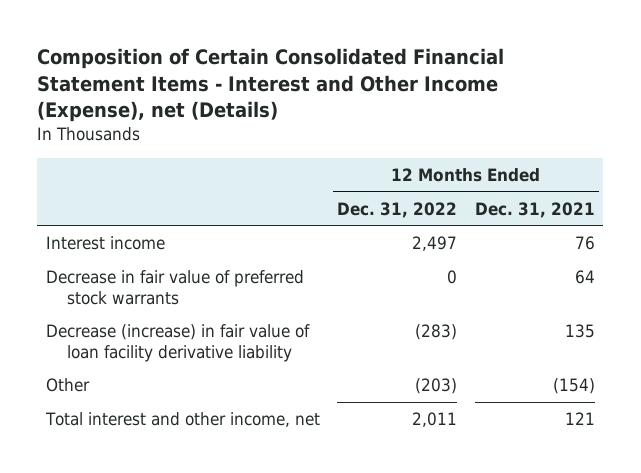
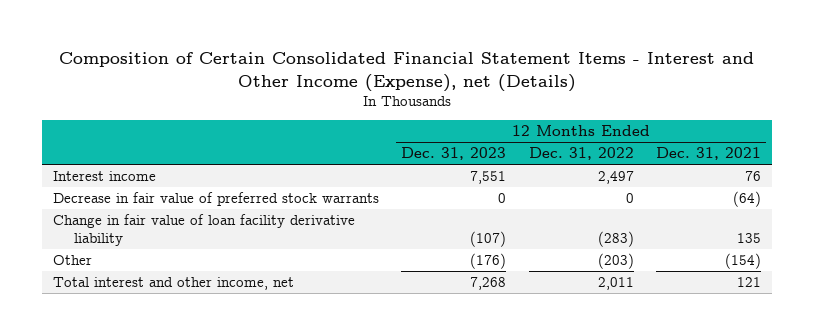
- | 12 Months Ended Dec. 31, 2022 | 12 Months Ended Dec. 31, 2021
+ | 12 Months Ended Dec. 31, 2023 | 12 Months Ended Dec. 31, 2022 | 12 Months Ended Dec. 31, 2021
- Decrease in fair value of preferred stock warrants | 0 | 64
- Decrease (increase) in fair value of loan facility derivative liability | (283) | 135
+ Decrease in fair value of preferred stock warrants | 0 | 0 | (64)
+ Change in fair value of loan facility derivative liability | (107) | (283) | 135

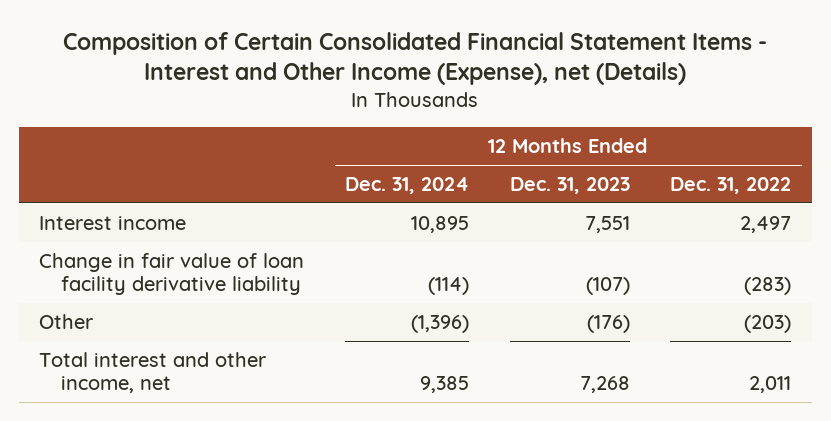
- | 12 Months Ended Dec. 31, 2023 | 12 Months Ended Dec. 31, 2022 | 12 Months Ended Dec. 31, 2021
+ | 12 Months Ended Dec. 31, 2024 | 12 Months Ended Dec. 31, 2023 | 12 Months Ended Dec. 31, 2022
- Decrease in fair value of preferred stock warrants | 0 | 0 | (64)

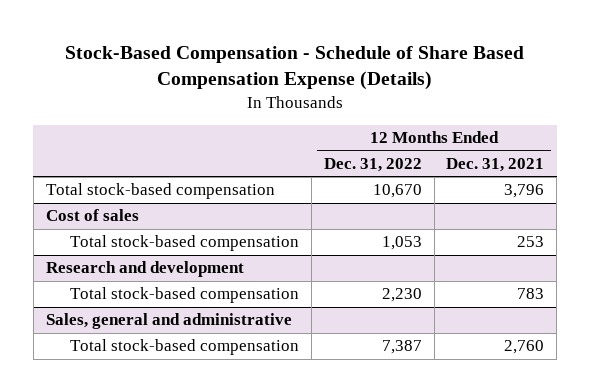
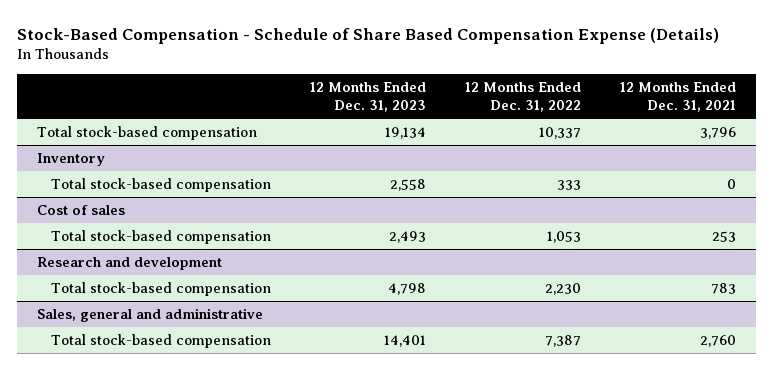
- | 12 Months Ended Dec. 31, 2022 | 12 Months Ended Dec. 31, 2021
+ | 12 Months Ended Dec. 31, 2023 | 12 Months Ended Dec. 31, 2022 | 12 Months Ended Dec. 31, 2021
- Total stock-based compensation | 10,670 | 3,796
+ Total stock-based compensation | 19,134 | 10,337 | 3,796
+ Inventory
+ Total stock-based compensation | 2,558 | 333 | 0

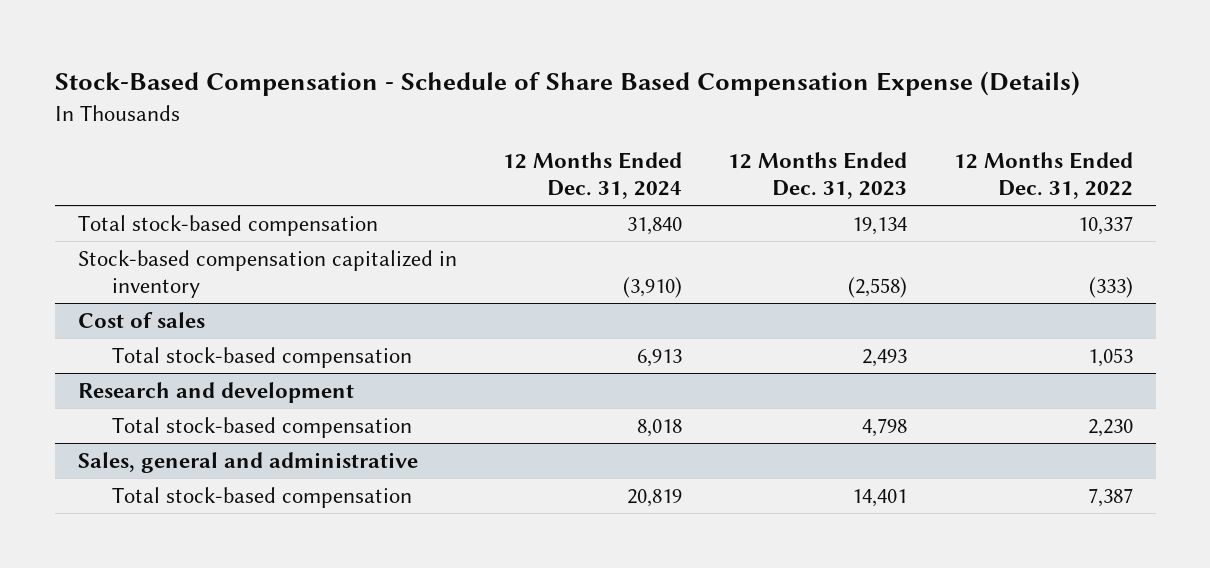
- | 12 Months Ended Dec. 31, 2023 | 12 Months Ended Dec. 31, 2022 | 12 Months Ended Dec. 31, 2021
+ | 12 Months Ended Dec. 31, 2024 | 12 Months Ended Dec. 31, 2023 | 12 Months Ended Dec. 31, 2022
- Inventory
- Total stock-based compensation | 2,558 | 333 | 0
+ Stock-based compensation capitalized in inventory | (3,910) | (2,558) | (333)

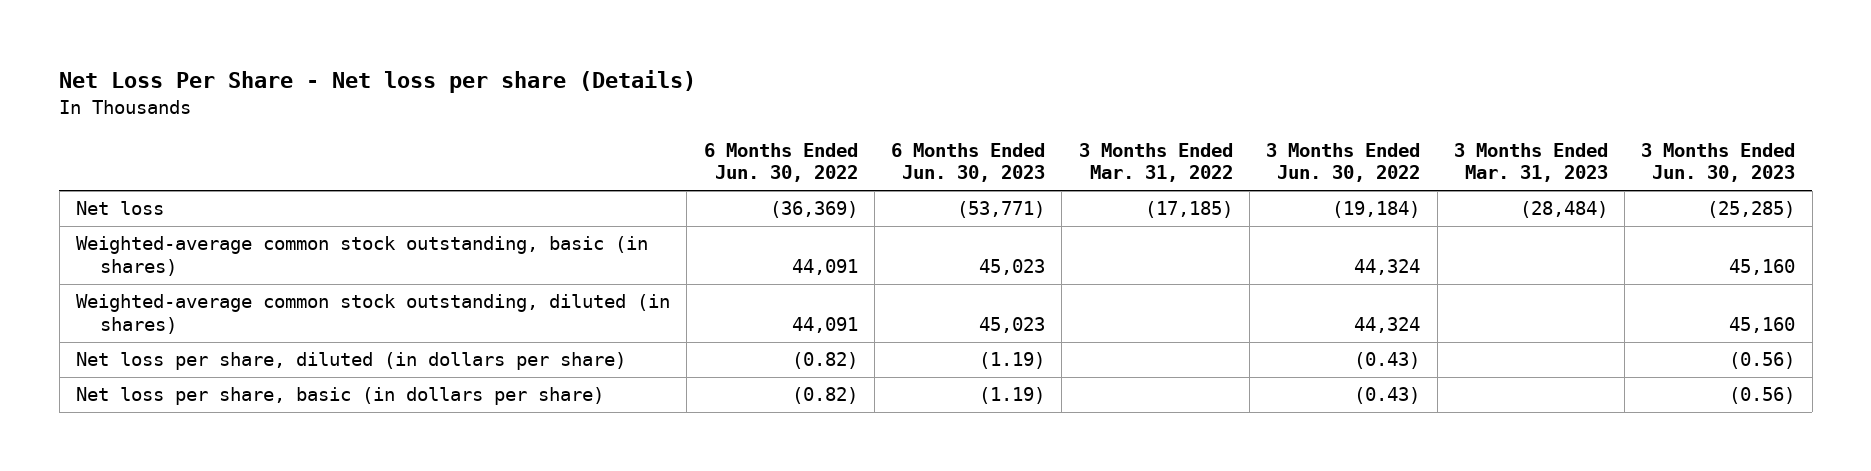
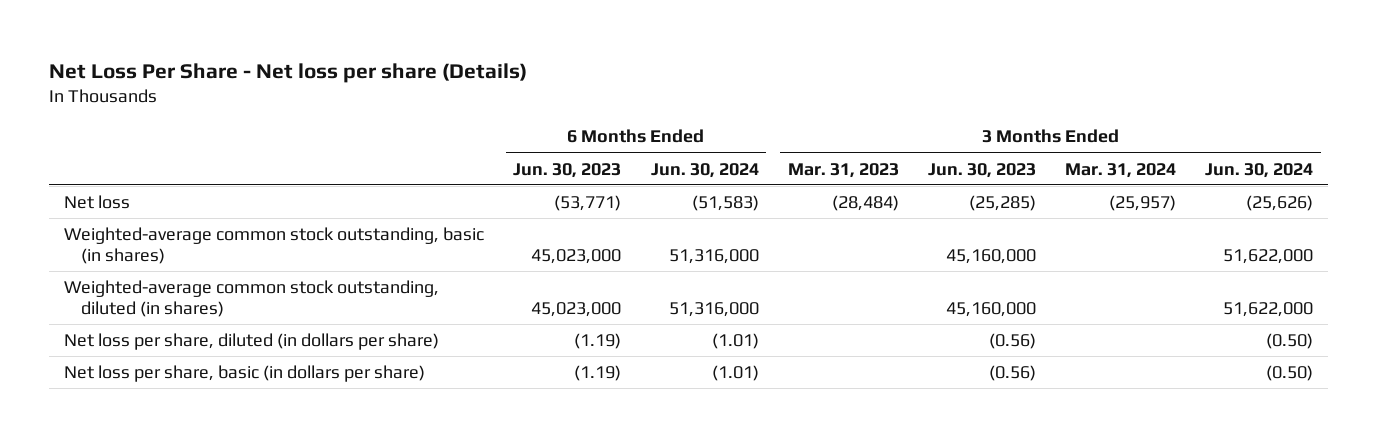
- | 6 Months Ended Jun. 30, 2022 | 6 Months Ended Jun. 30, 2023 | 3 Months Ended Mar. 31, 2022 | 3 Months Ended Jun. 30, 2022 | 3 Months Ended Mar. 31, 2023 | 3 Months Ended Jun. 30, 2023
+ | 6 Months Ended Jun. 30, 2023 | 6 Months Ended Jun. 30, 2024 | 3 Months Ended Mar. 31, 2023 | 3 Months Ended Jun. 30, 2023 | 3 Months Ended Mar. 31, 2024 | 3 Months Ended Jun. 30, 2024
- Weighted-average common stock outstanding, basic (in shares) | 44,091 | 45,023 | | 44,324 | | 45,160
- Weighted-average common stock outstanding, diluted (in shares) | 44,091 | 45,023 | | 44,324 | | 45,160
+ Weighted-average common stock outstanding, basic (in shares) | 45,023,000 | 51,316,000 | | 45,160,000 | | 51,622,000
+ Weighted-average common stock outstanding, diluted (in shares) | 45,023,000 | 51,316,000 | | 45,160,000 | | 51,622,000

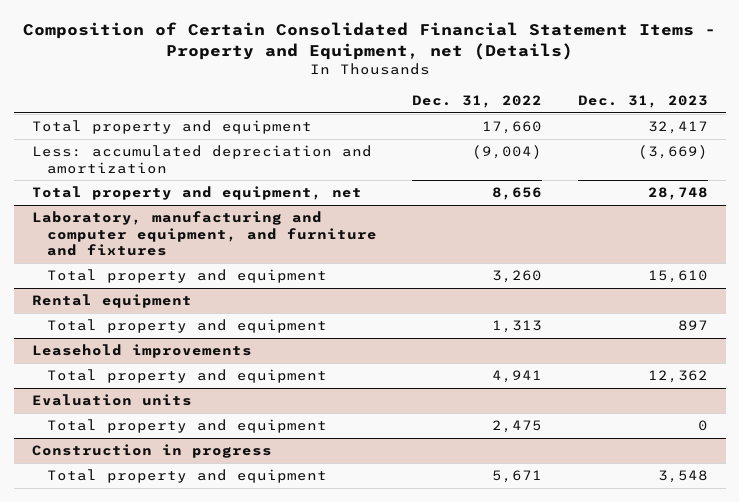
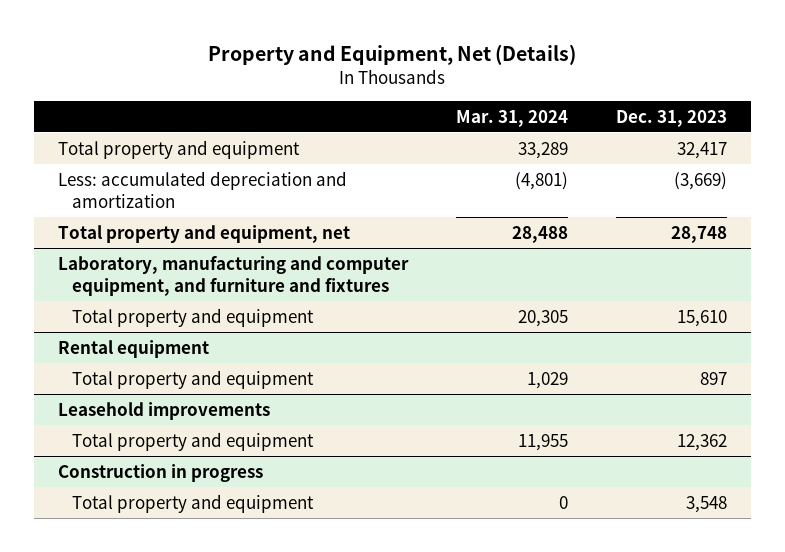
- Composition of Certain Consolidated Financial Statement Items - Property and Equipment, net (Details)
+ Property and Equipment, Net (Details)
- | Dec. 31, 2022 | Dec. 31, 2023
+ | Mar. 31, 2024 | Dec. 31, 2023
- Evaluation units
- Total property and equipment | 2,475 | 0

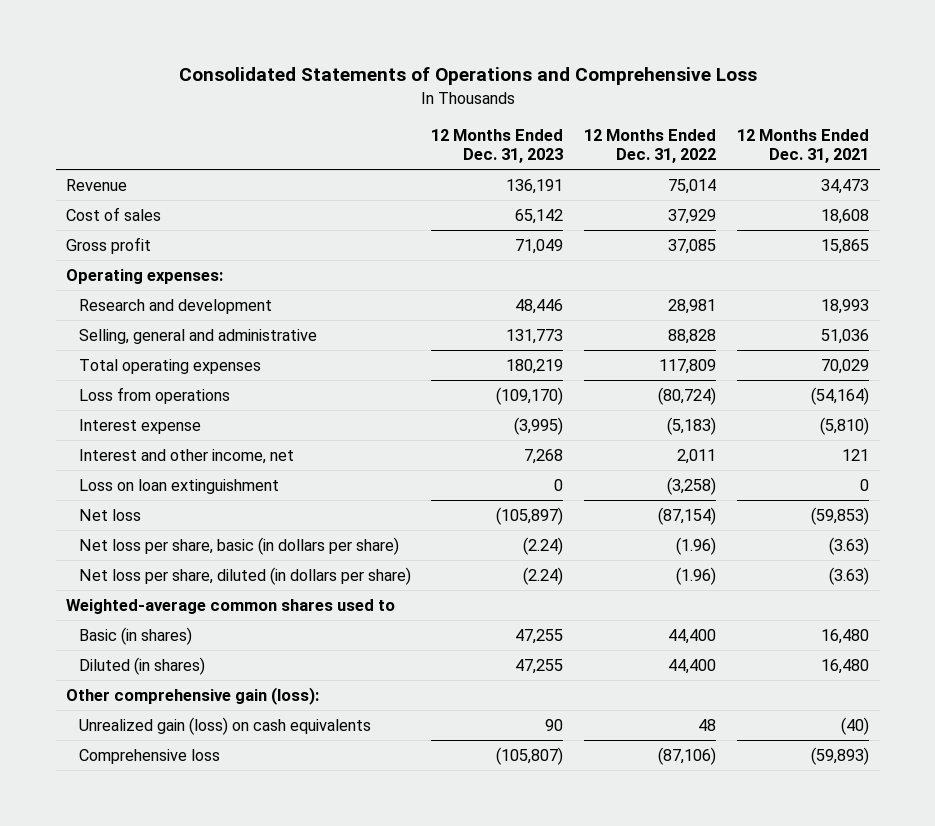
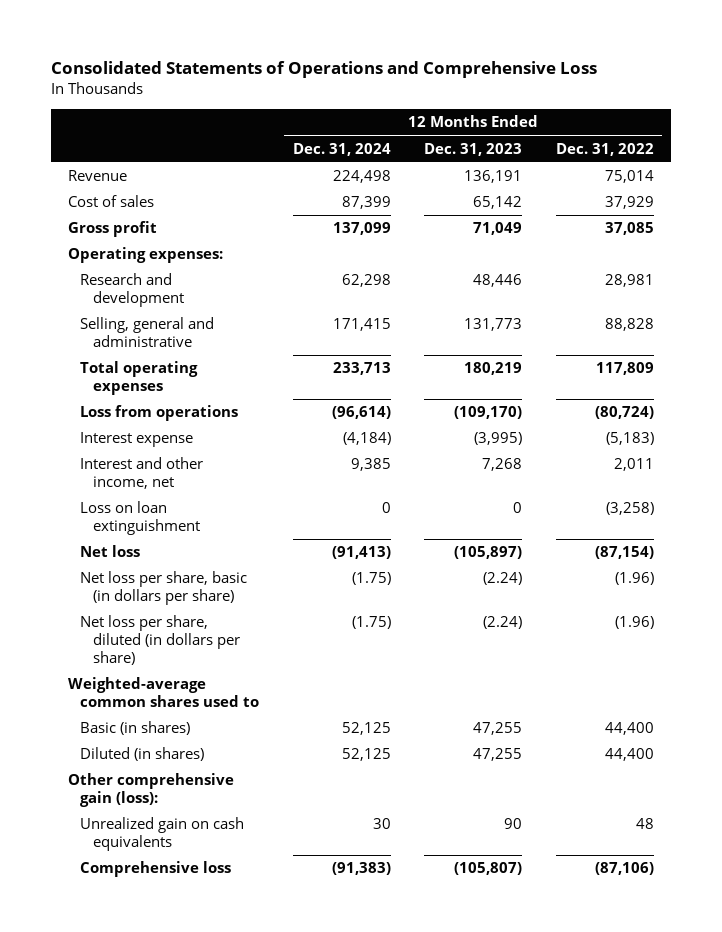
- | 12 Months Ended Dec. 31, 2023 | 12 Months Ended Dec. 31, 2022 | 12 Months Ended Dec. 31, 2021
+ | 12 Months Ended Dec. 31, 2024 | 12 Months Ended Dec. 31, 2023 | 12 Months Ended Dec. 31, 2022
- Unrealized gain (loss) on cash equivalents | 90 | 48 | (40)
+ Unrealized gain on cash equivalents | 30 | 90 | 48

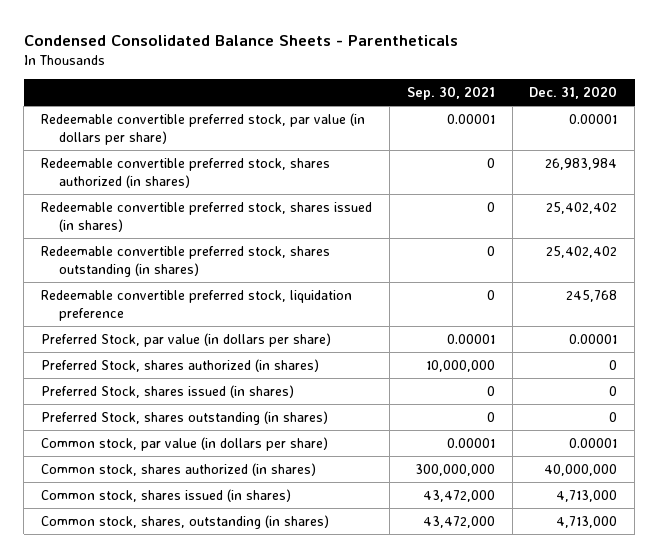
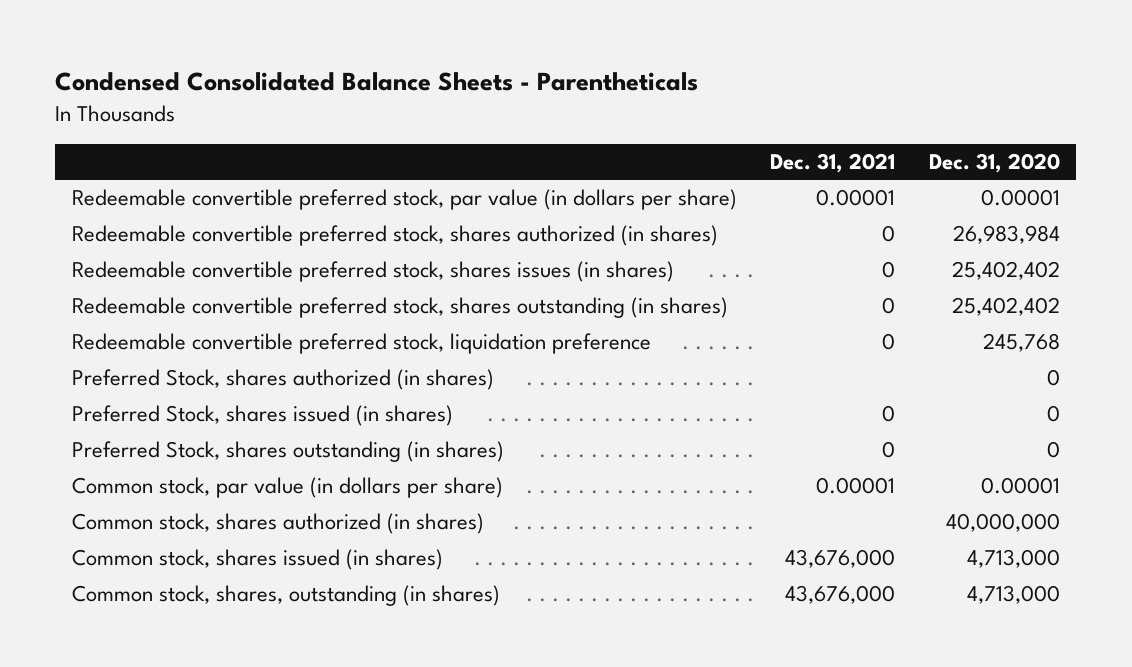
- | Sep. 30, 2021 | Dec. 31, 2020
+ | Dec. 31, 2021 | Dec. 31, 2020
- Redeemable convertible preferred stock, shares issued (in shares) | 0 | 25,402,402
+ Redeemable convertible preferred stock, shares issues (in shares) | 0 | 25,402,402
- Preferred Stock, par value (in dollars per share) | 0.00001 | 0.00001

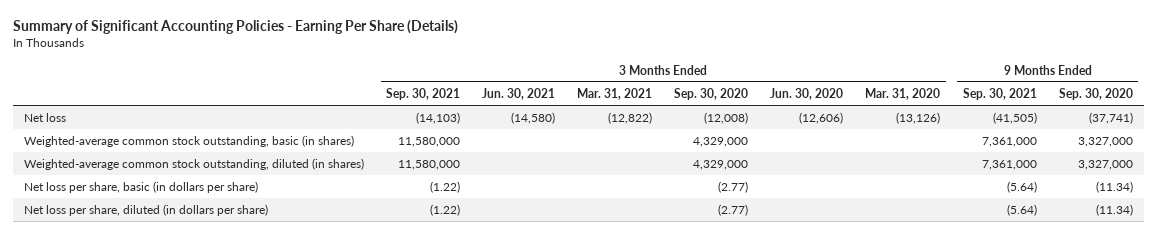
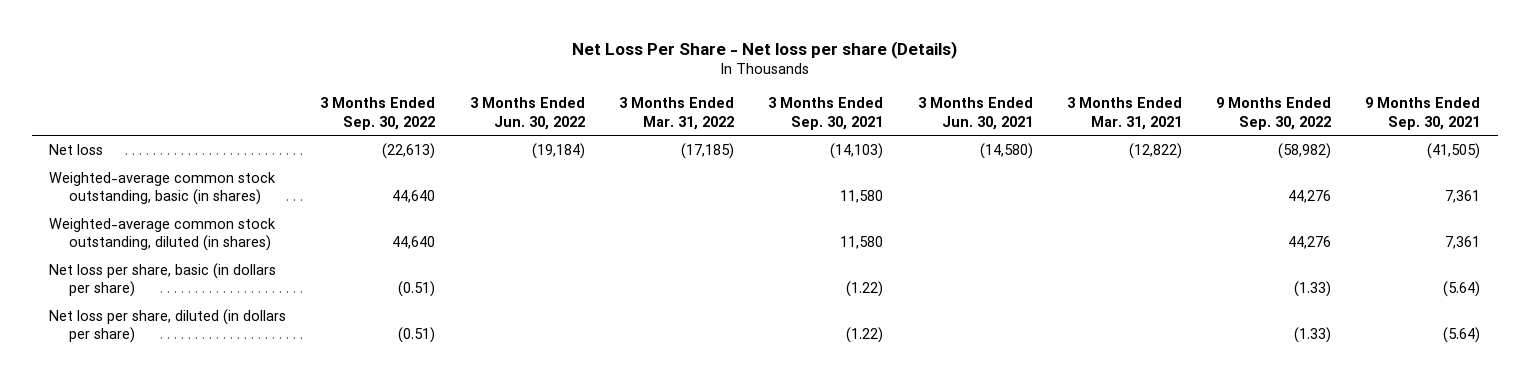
- Summary of Significant Accounting Policies - Earning Per Share (Details)
+ Net Loss Per Share - Net loss per share (Details)
- | 3 Months Ended Sep. 30, 2021 | 3 Months Ended Jun. 30, 2021 | 3 Months Ended Mar. 31, 2021 | 3 Months Ended Sep. 30, 2020 | 3 Months Ended Jun. 30, 2020 | 3 Months Ended Mar. 31, 2020 | 9 Months Ended Sep. 30, 2021 | 9 Months Ended Sep. 30, 2020
+ | 3 Months Ended Sep. 30, 2022 | 3 Months Ended Jun. 30, 2022 | 3 Months Ended Mar. 31, 2022 | 3 Months Ended Sep. 30, 2021 | 3 Months Ended Jun. 30, 2021 | 3 Months Ended Mar. 31, 2021 | 9 Months Ended Sep. 30, 2022 | 9 Months Ended Sep. 30, 2021
- Weighted-average common stock outstanding, basic (in shares) | 11,580,000 | | | 4,329,000 | | | 7,361,000 | 3,327,000
- Weighted-average common stock outstanding, diluted (in shares) | 11,580,000 | | | 4,329,000 | | | 7,361,000 | 3,327,000
+ Weighted-average common stock outstanding, basic (in shares) | 44,640 | | | 11,580 | | | 44,276 | 7,361
+ Weighted-average common stock outstanding, diluted (in shares) | 44,640 | | | 11,580 | | | 44,276 | 7,361

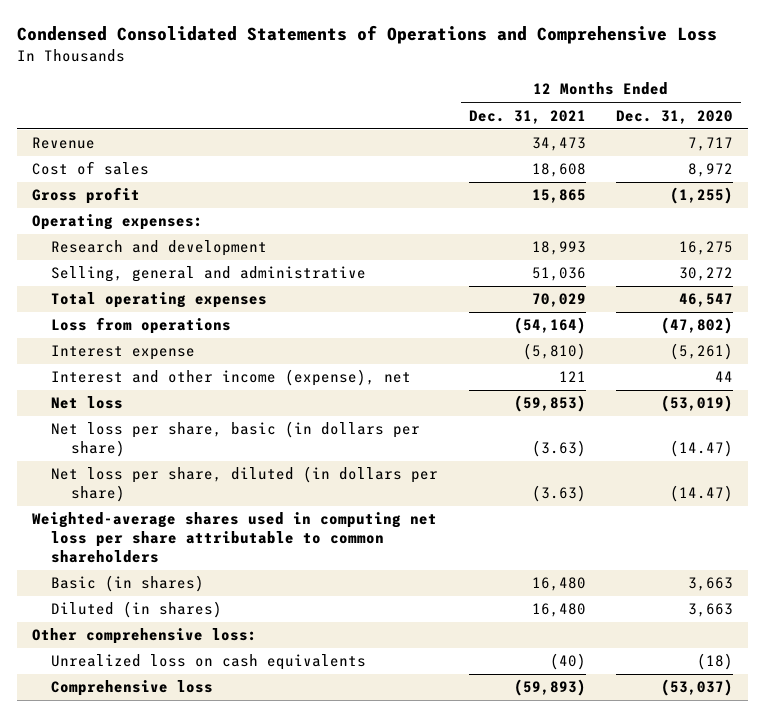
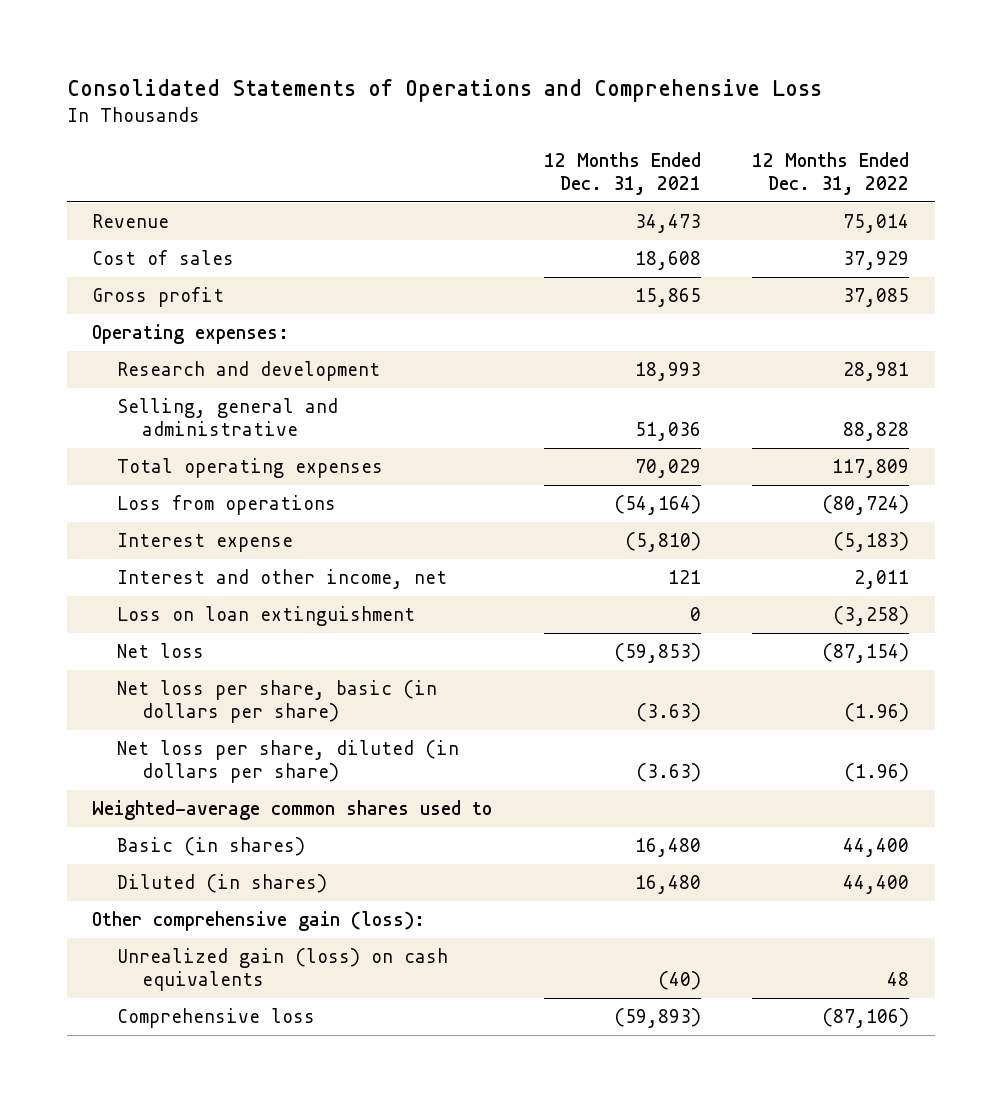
- Condensed Consolidated Statements of Operations and Comprehensive Loss
+ Consolidated Statements of Operations and Comprehensive Loss
- | 12 Months Ended Dec. 31, 2021 | 12 Months Ended Dec. 31, 2020
+ | 12 Months Ended Dec. 31, 2021 | 12 Months Ended Dec. 31, 2022
- Interest and other income (expense), net | 121 | 44
+ Interest and other income, net | 121 | 2,011
+ Loss on loan extinguishment | 0 | (3,258)
- Weighted-average shares used in computing net loss per share attributable to common shareholders
+ Weighted-average common shares used to
- Other comprehensive loss:
- Unrealized loss on cash equivalents | (40) | (18)
+ Other comprehensive gain (loss):
+ Unrealized gain (loss) on cash equivalents | (40) | 48

